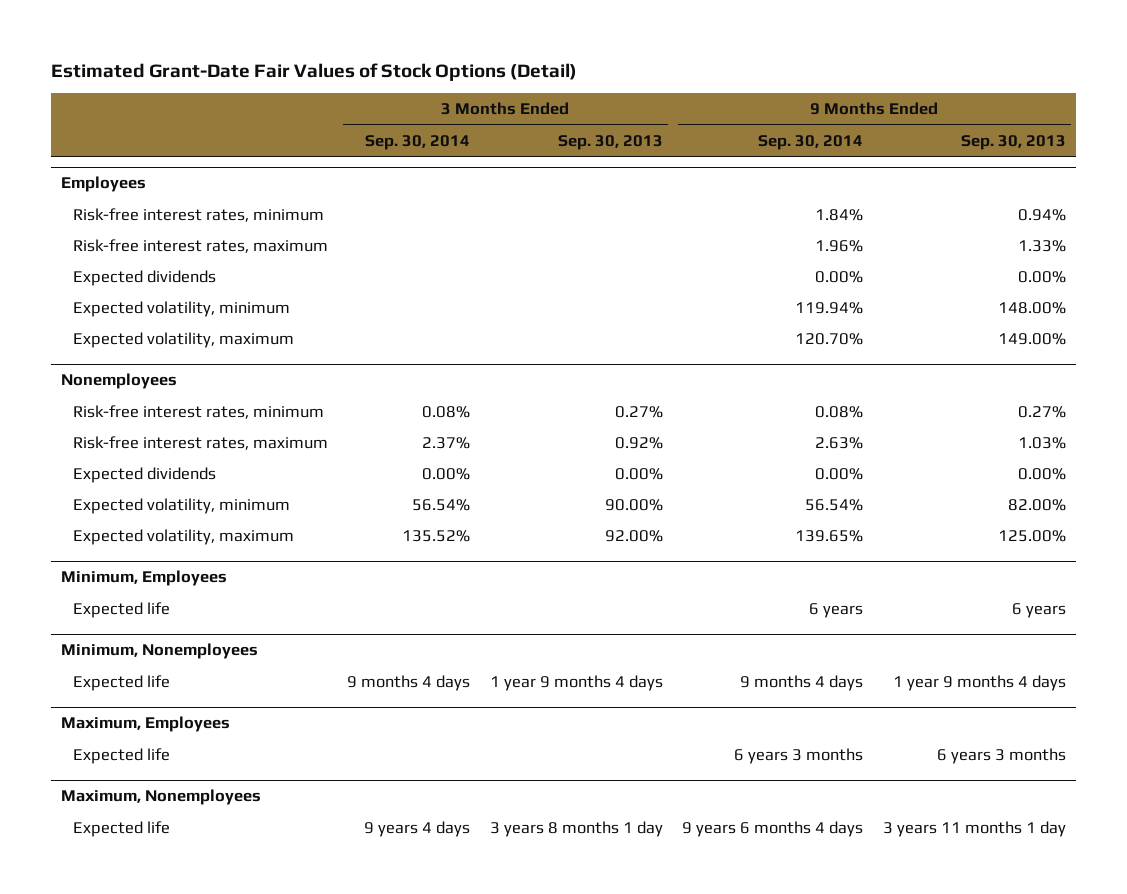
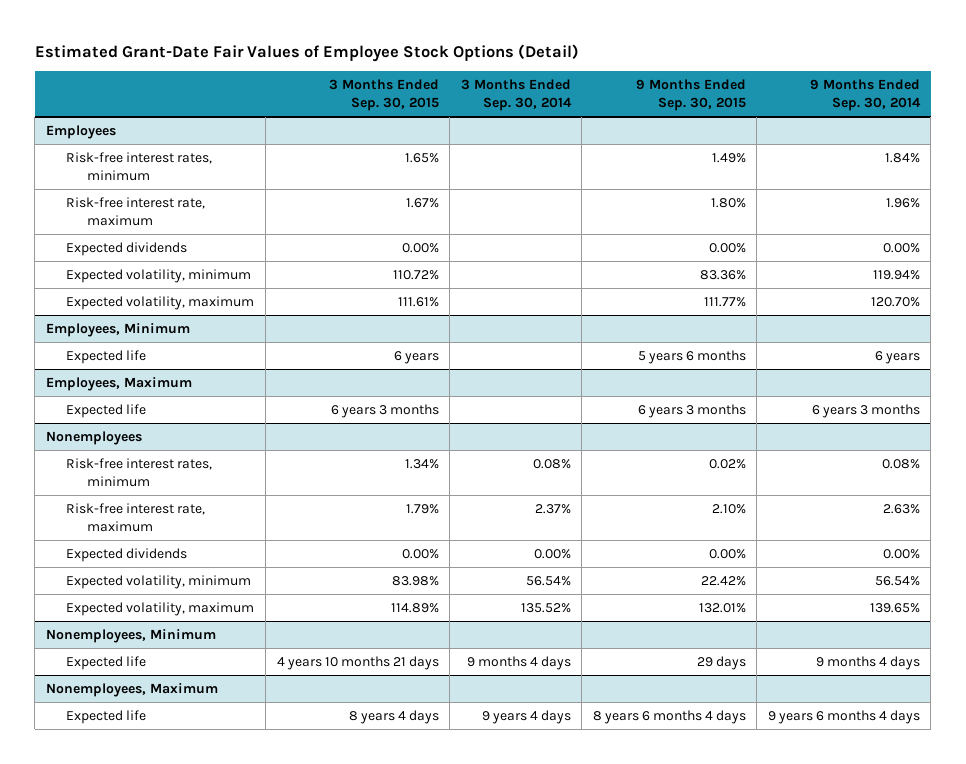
- Estimated Grant-Date Fair Values of Stock Options (Detail)
+ Estimated Grant-Date Fair Values of Employee Stock Options (Detail)
- | 3 Months Ended Sep. 30, 2014 | 3 Months Ended Sep. 30, 2013 | 9 Months Ended Sep. 30, 2014 | 9 Months Ended Sep. 30, 2013
+ | 3 Months Ended Sep. 30, 2015 | 3 Months Ended Sep. 30, 2014 | 9 Months Ended Sep. 30, 2015 | 9 Months Ended Sep. 30, 2014
@ Employees
- Risk-free interest rates, maximum | | | 1.96% | 1.33%
+ Risk-free interest rate, maximum | 1.67% | | 1.80% | 1.96%
+ Employees, Minimum
+ Expected life | 6 years | | 5 years 6 months | 6 years
+ Employees, Maximum
+ Expected life | 6 years 3 months | | 6 years 3 months | 6 years 3 months
@ Nonemployees
- Risk-free interest rates, maximum | 2.37% | 0.92% | 2.63% | 1.03%
+ Risk-free interest rate, maximum | 1.79% | 2.37% | 2.10% | 2.63%
- Minimum, Employees
- Expected life | | | 6 years | 6 years
- Minimum, Nonemployees
+ Nonemployees, Minimum
- Maximum, Employees
- Expected life | | | 6 years 3 months | 6 years 3 months
- Maximum, Nonemployees
+ Nonemployees, Maximum

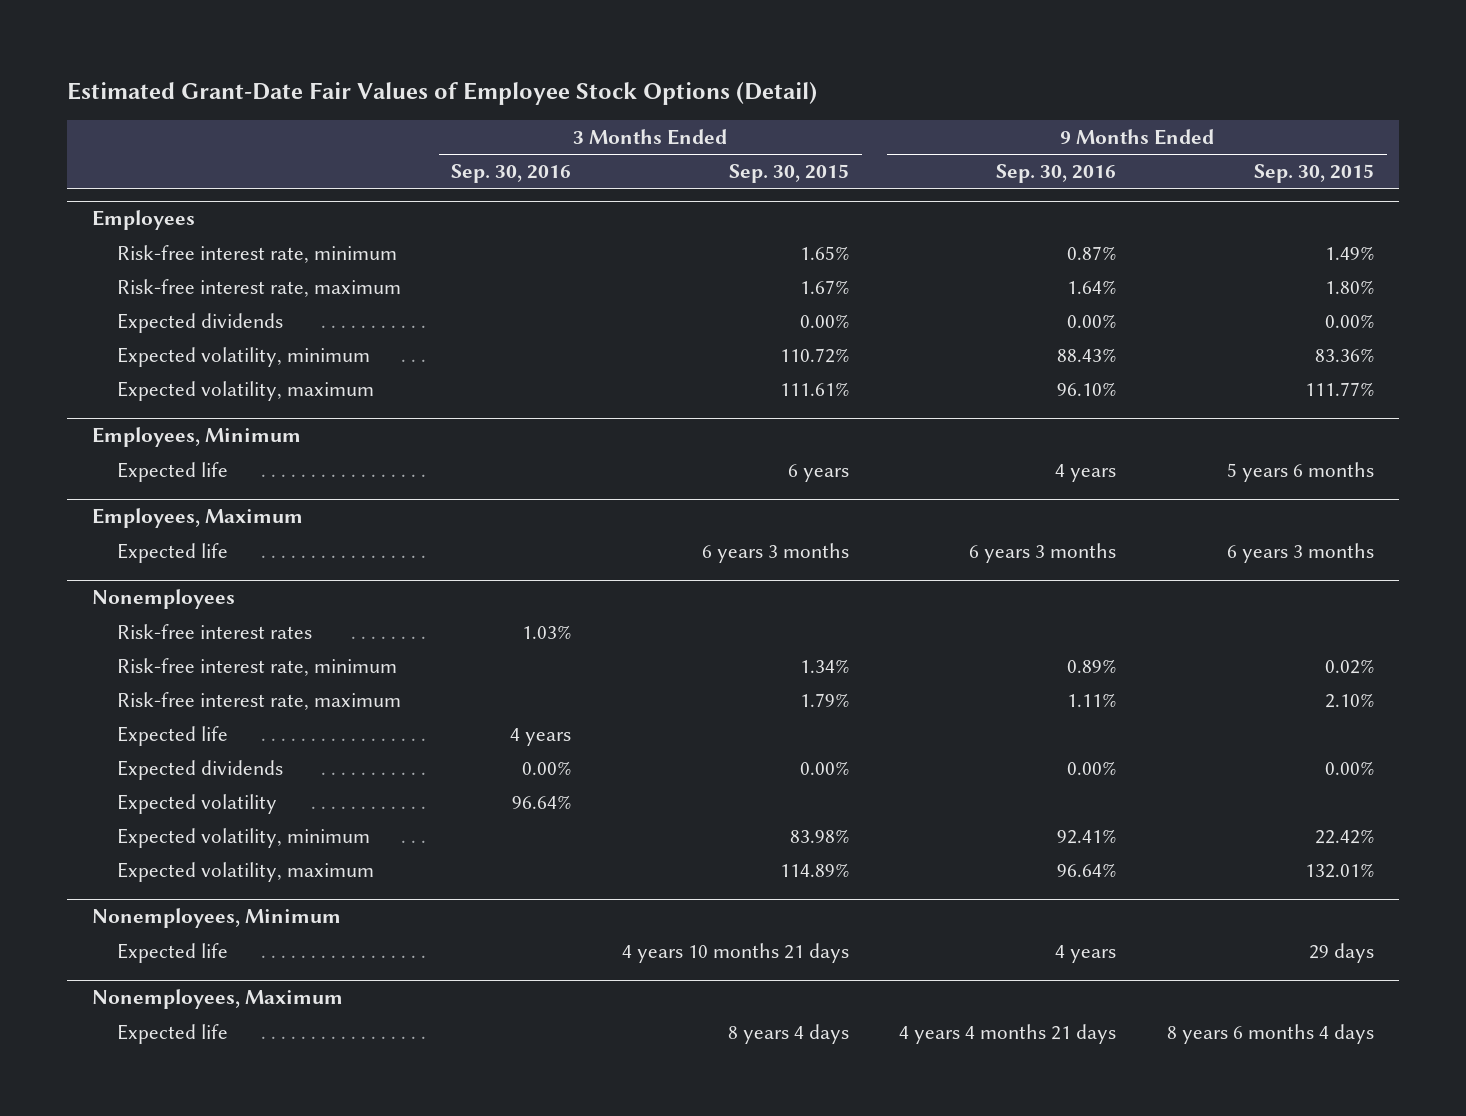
- | 3 Months Ended Sep. 30, 2015 | 3 Months Ended Sep. 30, 2014 | 9 Months Ended Sep. 30, 2015 | 9 Months Ended Sep. 30, 2014
+ | 3 Months Ended Sep. 30, 2016 | 3 Months Ended Sep. 30, 2015 | 9 Months Ended Sep. 30, 2016 | 9 Months Ended Sep. 30, 2015
@ Employees
- Risk-free interest rates, minimum | 1.65% | | 1.49% | 1.84%
+ Risk-free interest rate, minimum | | 1.65% | 0.87% | 1.49%
@ Nonemployees
- Risk-free interest rates, minimum | 1.34% | 0.08% | 0.02% | 0.08%
+ Risk-free interest rates | 1.03% | | |
+ Risk-free interest rate, minimum | | 1.34% | 0.89% | 0.02%
+ Expected life | 4 years | | |
+ Expected volatility | 96.64% | | |

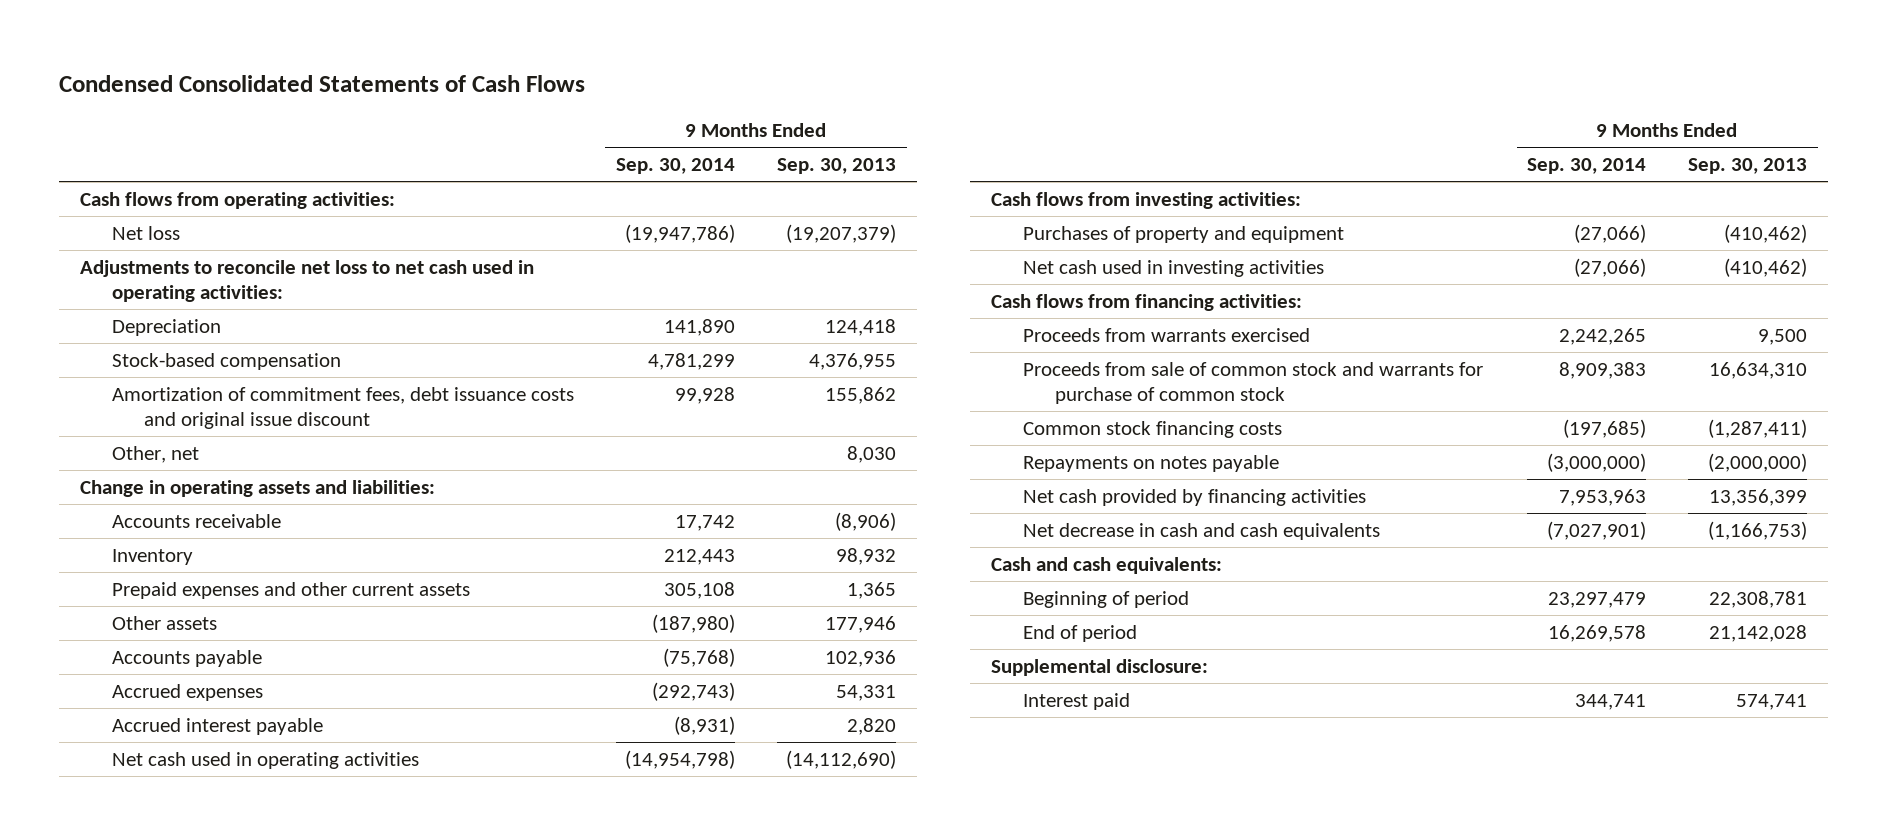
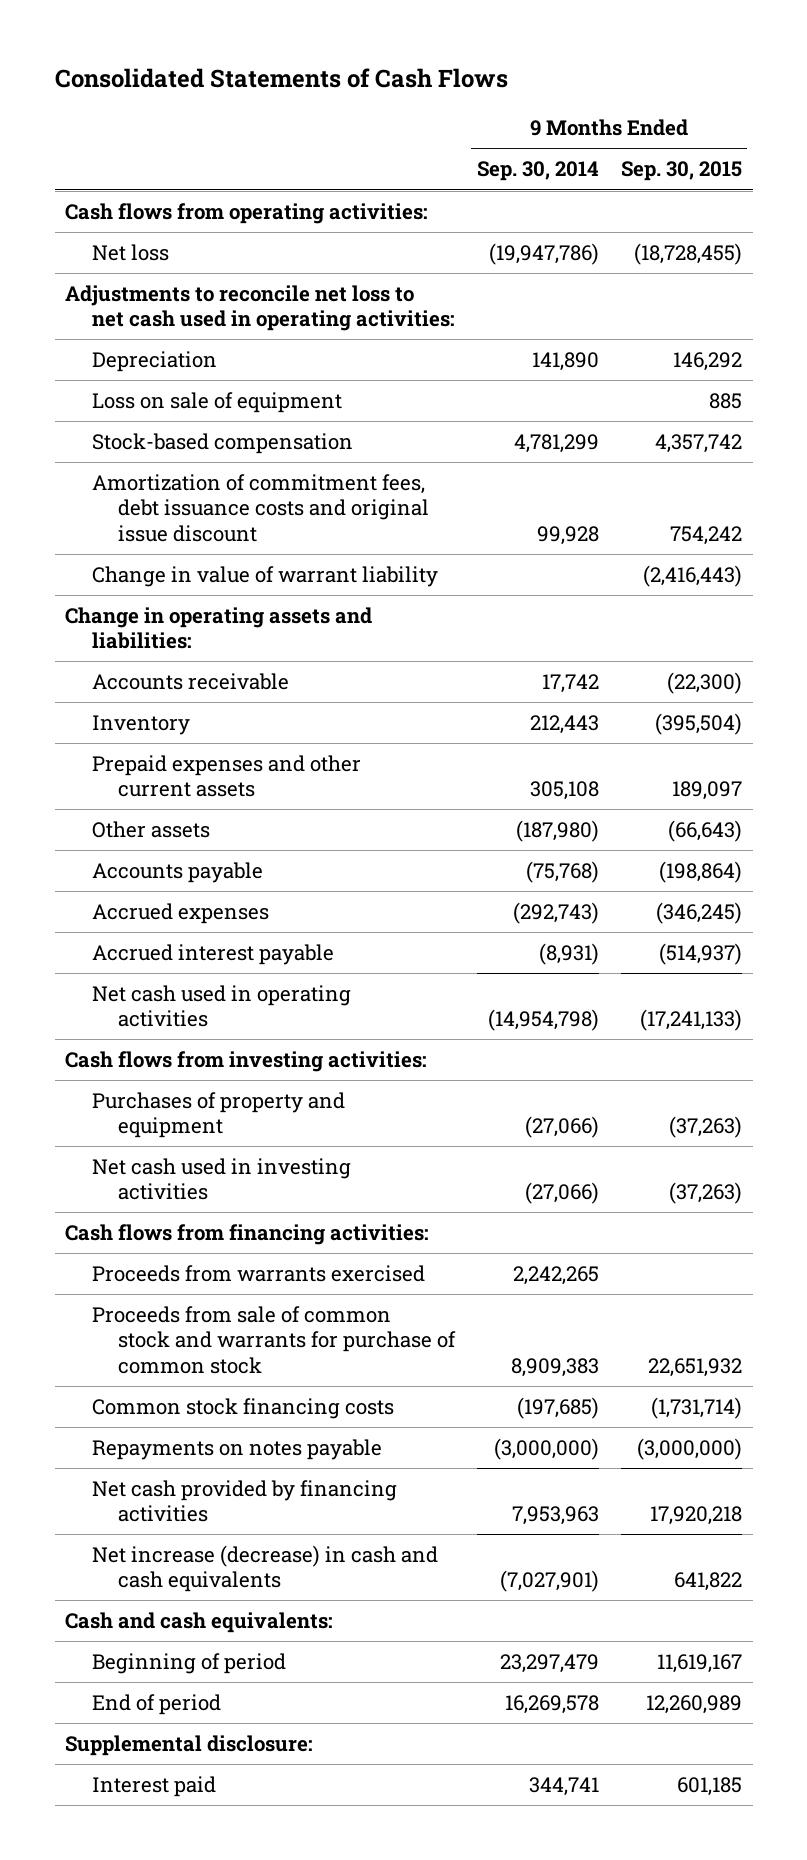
- Condensed Consolidated Statements of Cash Flows
+ Consolidated Statements of Cash Flows
- | 9 Months Ended Sep. 30, 2014 | 9 Months Ended Sep. 30, 2013
+ | 9 Months Ended Sep. 30, 2014 | 9 Months Ended Sep. 30, 2015
+ Loss on sale of equipment | | 885
- Other, net | | 8,030
+ Change in value of warrant liability | | (2,416,443)
- Net decrease in cash and cash equivalents | (7,027,901) | (1,166,753)
+ Net increase (decrease) in cash and cash equivalents | (7,027,901) | 641,822

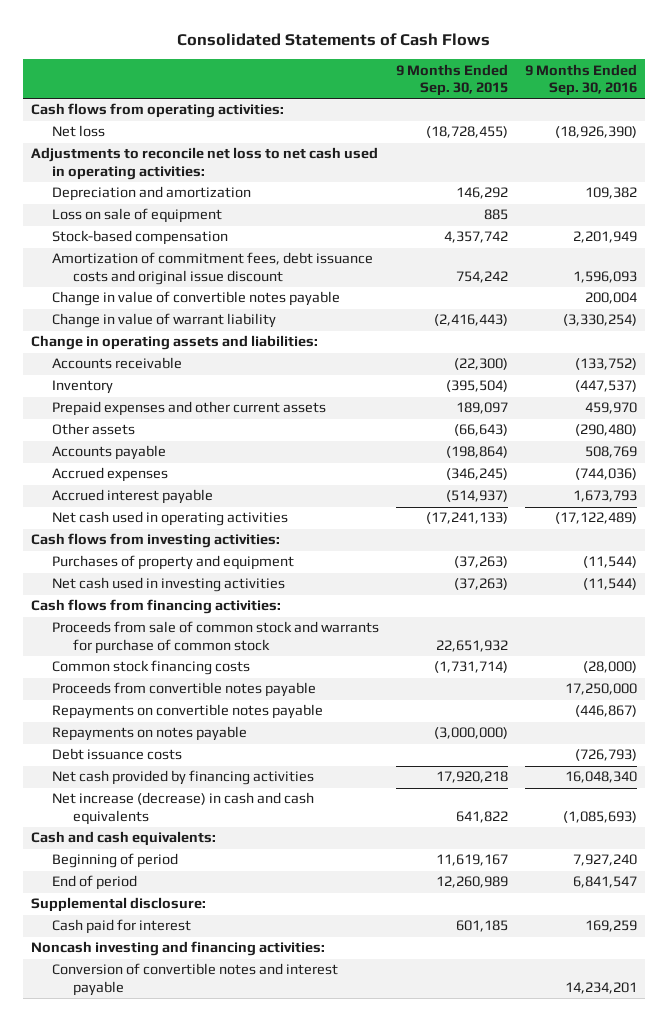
- | 9 Months Ended Sep. 30, 2014 | 9 Months Ended Sep. 30, 2015
+ | 9 Months Ended Sep. 30, 2015 | 9 Months Ended Sep. 30, 2016
- Depreciation | 141,890 | 146,292
+ Depreciation and amortization | 146,292 | 109,382
+ Change in value of convertible notes payable | | 200,004
- Proceeds from warrants exercised | 2,242,265 |
+ Proceeds from convertible notes payable | | 17,250,000
+ Repayments on convertible notes payable | | (446,867)
+ Debt issuance costs | | (726,793)
- Interest paid | 344,741 | 601,185
+ Cash paid for interest | 601,185 | 169,259
+ Noncash investing and financing activities:
+ Conversion of convertible notes and interest payable | | 14,234,201

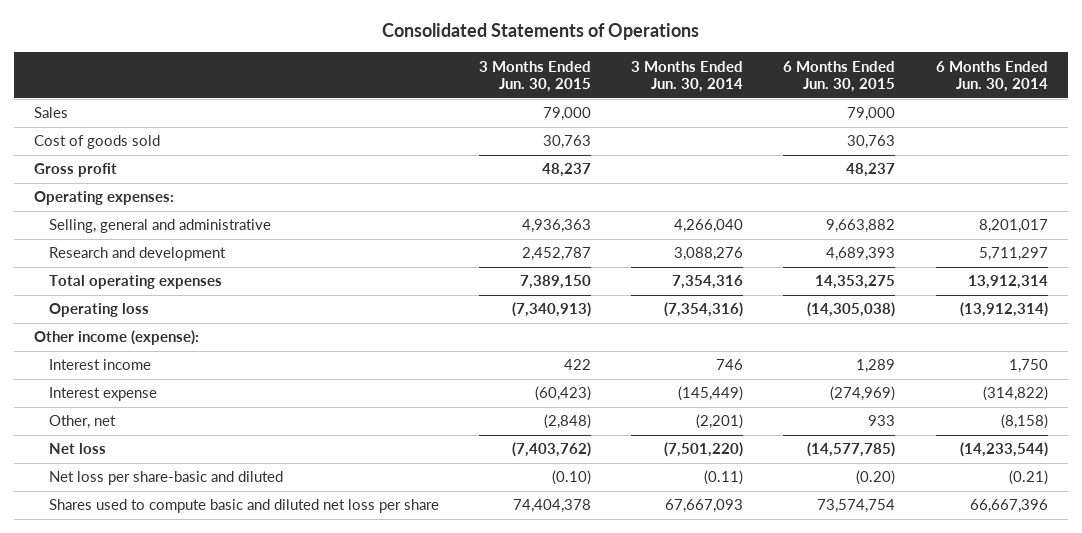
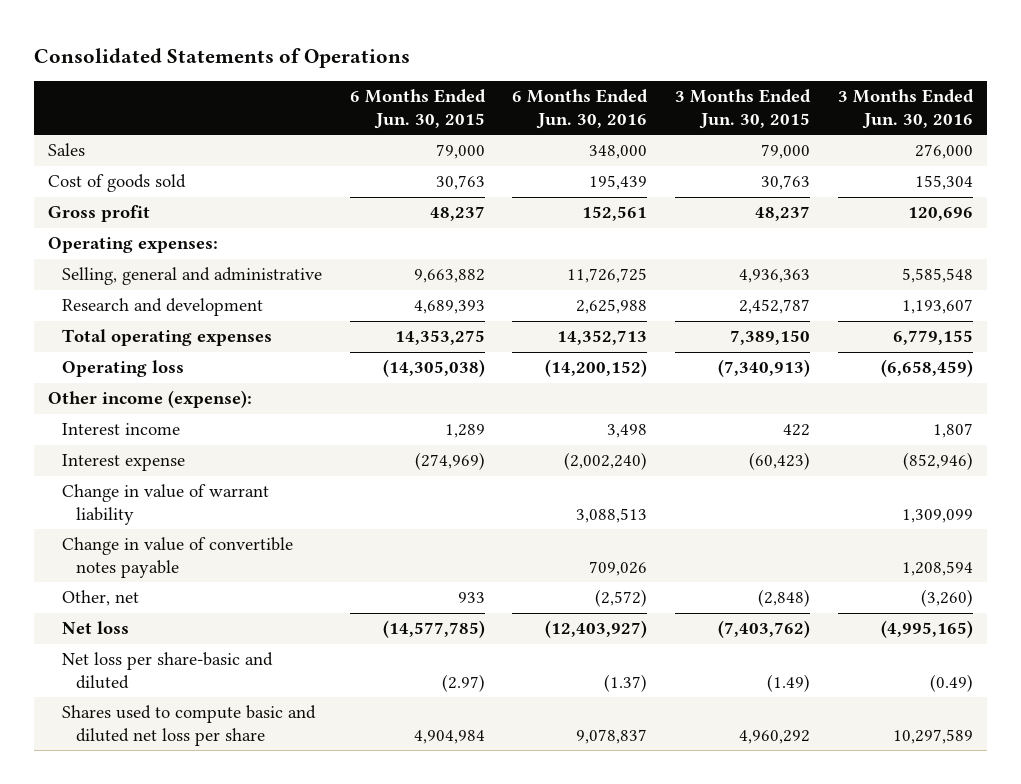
- | 3 Months Ended Jun. 30, 2015 | 3 Months Ended Jun. 30, 2014 | 6 Months Ended Jun. 30, 2015 | 6 Months Ended Jun. 30, 2014
+ | 6 Months Ended Jun. 30, 2015 | 6 Months Ended Jun. 30, 2016 | 3 Months Ended Jun. 30, 2015 | 3 Months Ended Jun. 30, 2016
+ Change in value of warrant liability | | 3,088,513 | | 1,309,099
+ Change in value of convertible notes payable | | 709,026 | | 1,208,594
- Net loss per share-basic and diluted | (0.10) | (0.11) | (0.20) | (0.21)
- Shares used to compute basic and diluted net loss per share | 74,404,378 | 67,667,093 | 73,574,754 | 66,667,396
+ Net loss per share-basic and diluted | (2.97) | (1.37) | (1.49) | (0.49)
+ Shares used to compute basic and diluted net loss per share | 4,904,984 | 9,078,837 | 4,960,292 | 10,297,589

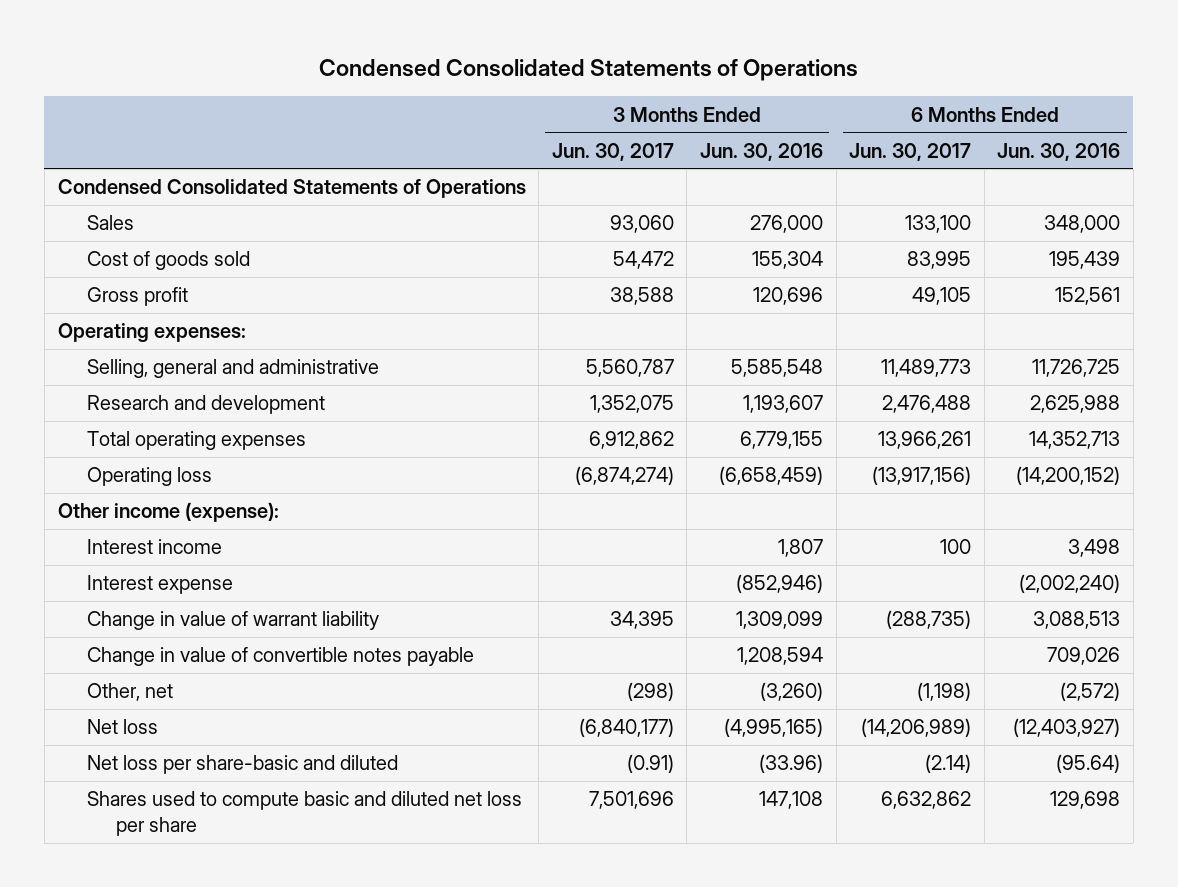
- Consolidated Statements of Operations
+ Condensed Consolidated Statements of Operations
- | 6 Months Ended Jun. 30, 2015 | 6 Months Ended Jun. 30, 2016 | 3 Months Ended Jun. 30, 2015 | 3 Months Ended Jun. 30, 2016
+ | 3 Months Ended Jun. 30, 2017 | 3 Months Ended Jun. 30, 2016 | 6 Months Ended Jun. 30, 2017 | 6 Months Ended Jun. 30, 2016
+ Condensed Consolidated Statements of Operations
- Net loss per share-basic and diluted | (2.97) | (1.37) | (1.49) | (0.49)
- Shares used to compute basic and diluted net loss per share | 4,904,984 | 9,078,837 | 4,960,292 | 10,297,589
+ Net loss per share-basic and diluted | (0.91) | (33.96) | (2.14) | (95.64)
+ Shares used to compute basic and diluted net loss per share | 7,501,696 | 147,108 | 6,632,862 | 129,698

